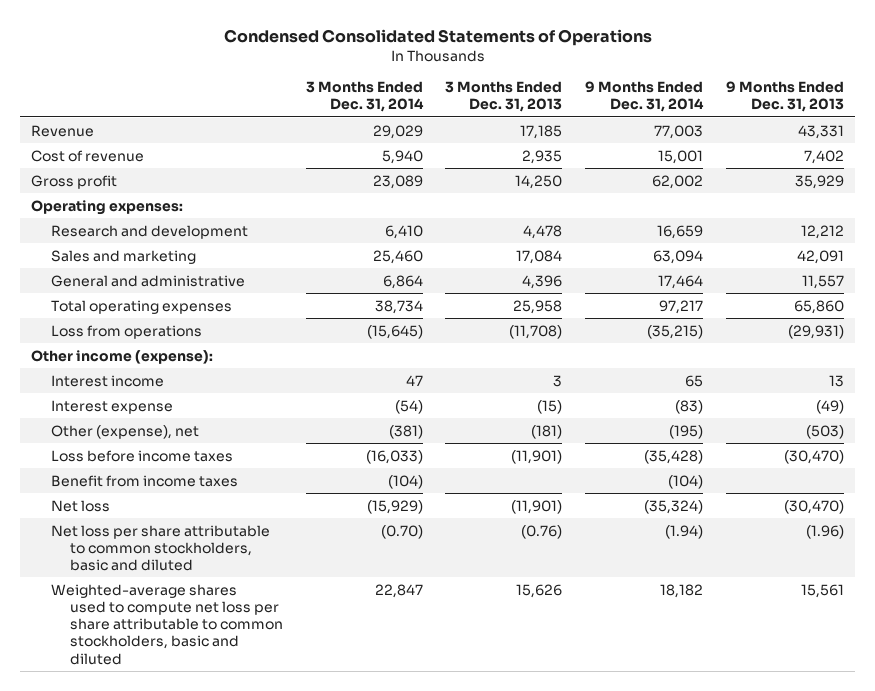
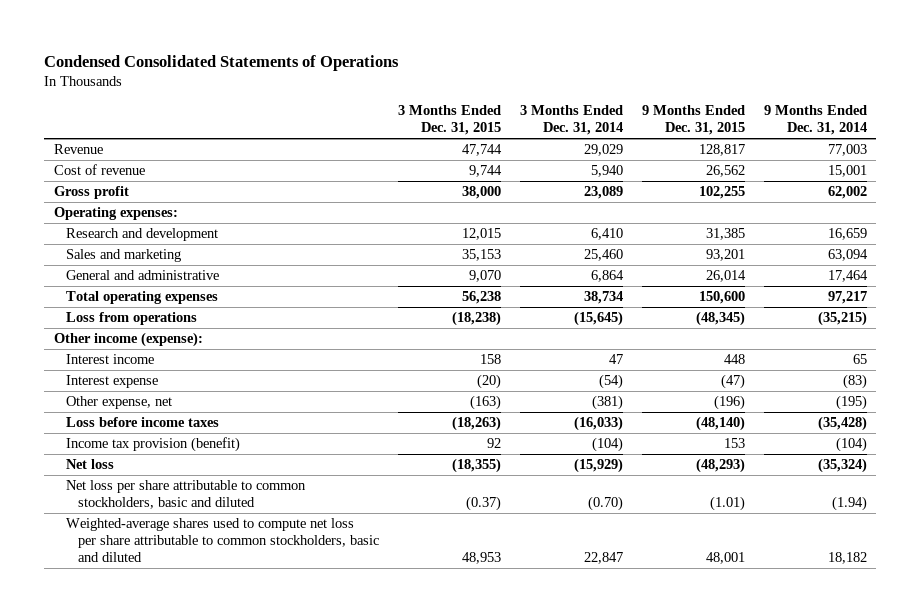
- | 3 Months Ended Dec. 31, 2014 | 3 Months Ended Dec. 31, 2013 | 9 Months Ended Dec. 31, 2014 | 9 Months Ended Dec. 31, 2013
+ | 3 Months Ended Dec. 31, 2015 | 3 Months Ended Dec. 31, 2014 | 9 Months Ended Dec. 31, 2015 | 9 Months Ended Dec. 31, 2014
- Other (expense), net | (381) | (181) | (195) | (503)
+ Other expense, net | (163) | (381) | (196) | (195)
- Benefit from income taxes | (104) | | (104) |
+ Income tax provision (benefit) | 92 | (104) | 153 | (104)

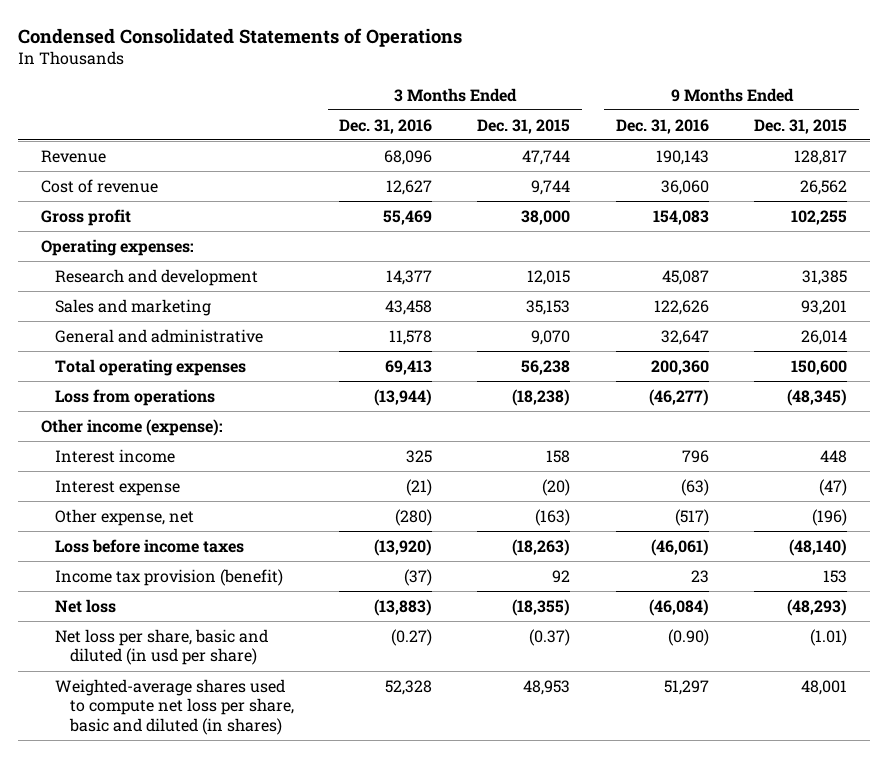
- | 3 Months Ended Dec. 31, 2015 | 3 Months Ended Dec. 31, 2014 | 9 Months Ended Dec. 31, 2015 | 9 Months Ended Dec. 31, 2014
+ | 3 Months Ended Dec. 31, 2016 | 3 Months Ended Dec. 31, 2015 | 9 Months Ended Dec. 31, 2016 | 9 Months Ended Dec. 31, 2015
- Net loss per share attributable to common stockholders, basic and diluted | (0.37) | (0.70) | (1.01) | (1.94)
- Weighted-average shares used to compute net loss per share attributable to common stockholders, basic and diluted | 48,953 | 22,847 | 48,001 | 18,182
+ Net loss per share, basic and diluted (in usd per share) | (0.27) | (0.37) | (0.90) | (1.01)
+ Weighted-average shares used to compute net loss per share, basic and diluted (in shares) | 52,328 | 48,953 | 51,297 | 48,001

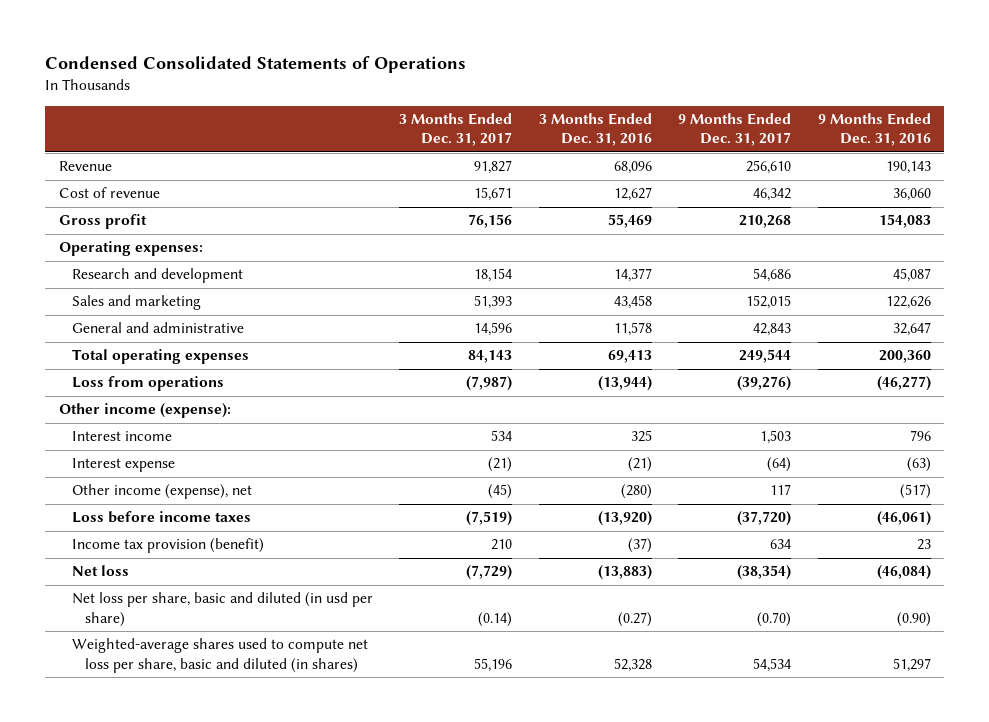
- | 3 Months Ended Dec. 31, 2016 | 3 Months Ended Dec. 31, 2015 | 9 Months Ended Dec. 31, 2016 | 9 Months Ended Dec. 31, 2015
+ | 3 Months Ended Dec. 31, 2017 | 3 Months Ended Dec. 31, 2016 | 9 Months Ended Dec. 31, 2017 | 9 Months Ended Dec. 31, 2016
- Other expense, net | (280) | (163) | (517) | (196)
+ Other income (expense), net | (45) | (280) | 117 | (517)

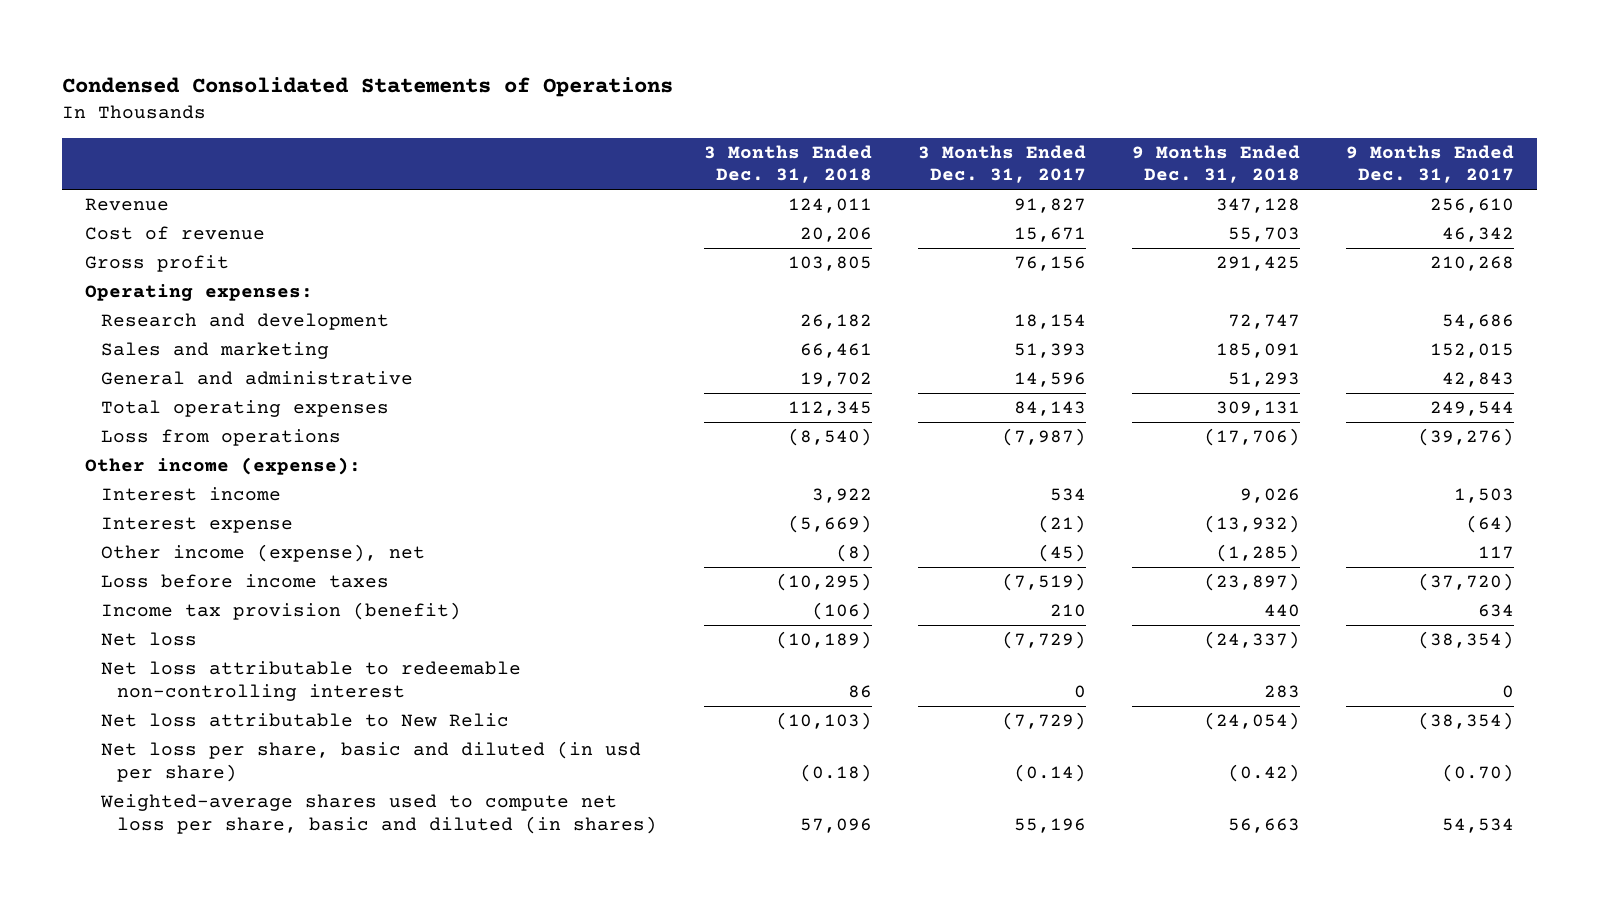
- | 3 Months Ended Dec. 31, 2017 | 3 Months Ended Dec. 31, 2016 | 9 Months Ended Dec. 31, 2017 | 9 Months Ended Dec. 31, 2016
+ | 3 Months Ended Dec. 31, 2018 | 3 Months Ended Dec. 31, 2017 | 9 Months Ended Dec. 31, 2018 | 9 Months Ended Dec. 31, 2017
+ Net loss attributable to redeemable non-controlling interest | 86 | 0 | 283 | 0
+ Net loss attributable to New Relic | (10,103) | (7,729) | (24,054) | (38,354)

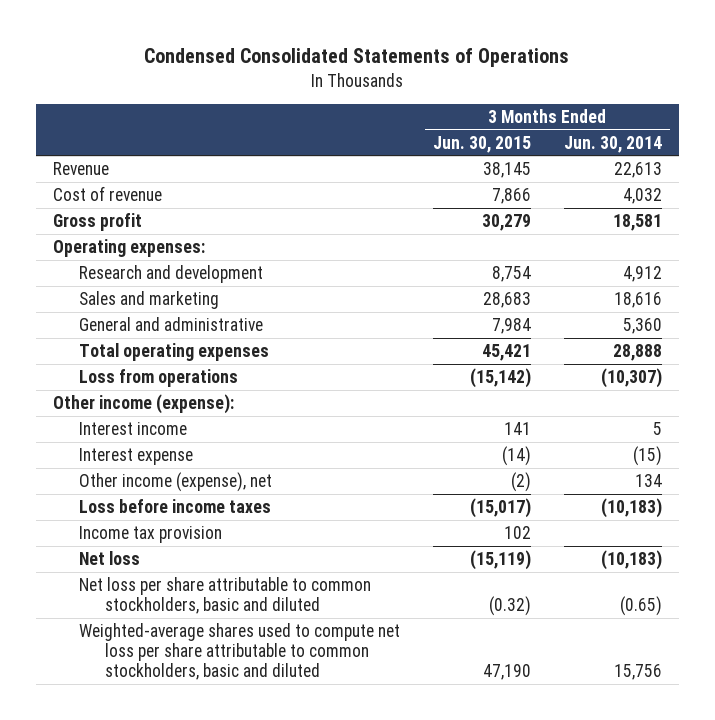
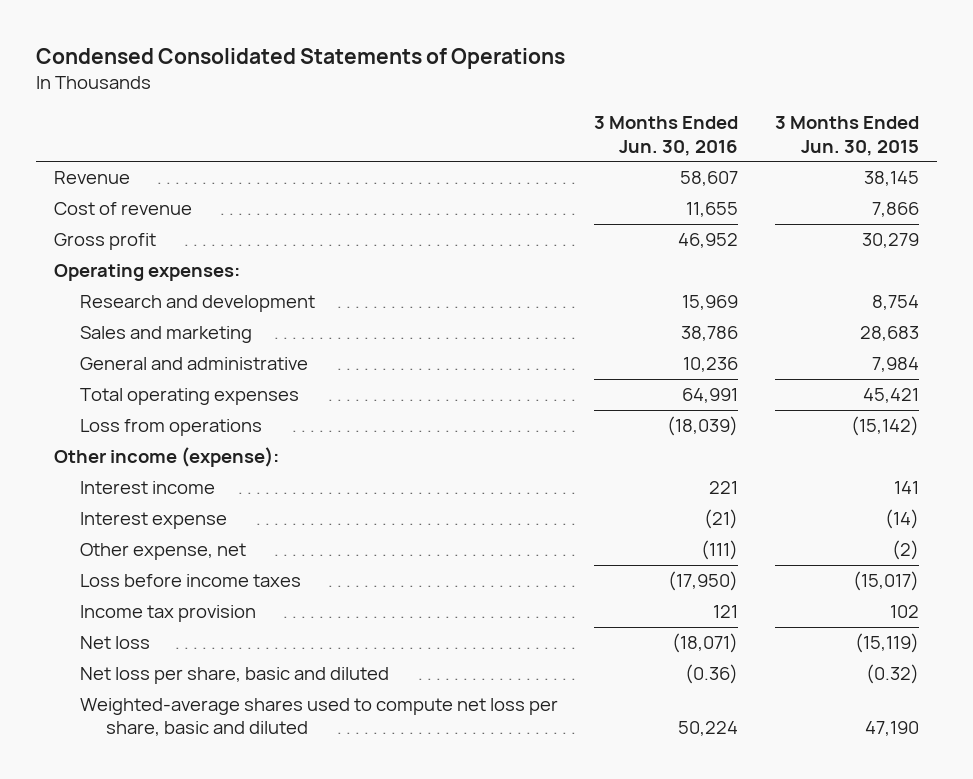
- | 3 Months Ended Jun. 30, 2015 | 3 Months Ended Jun. 30, 2014
+ | 3 Months Ended Jun. 30, 2016 | 3 Months Ended Jun. 30, 2015
- Other income (expense), net | (2) | 134
+ Other expense, net | (111) | (2)
- Net loss per share attributable to common stockholders, basic and diluted | (0.32) | (0.65)
- Weighted-average shares used to compute net loss per share attributable to common stockholders, basic and diluted | 47,190 | 15,756
+ Net loss per share, basic and diluted | (0.36) | (0.32)
+ Weighted-average shares used to compute net loss per share, basic and diluted | 50,224 | 47,190

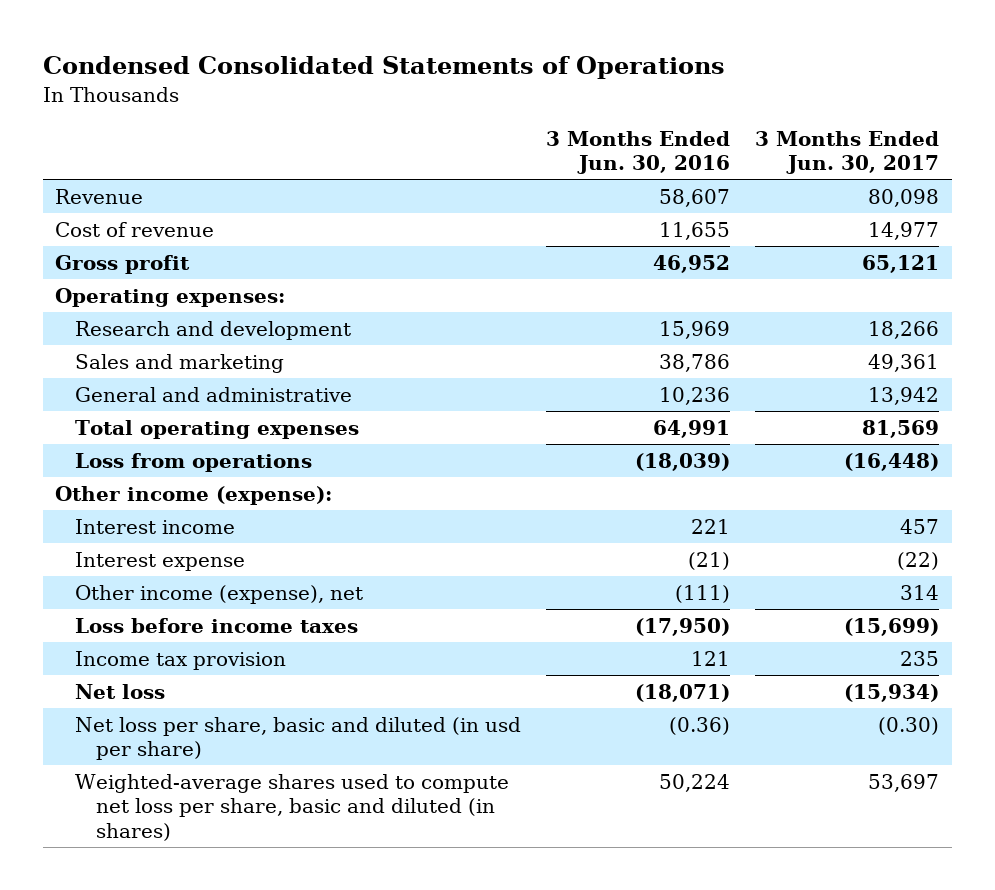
- | 3 Months Ended Jun. 30, 2016 | 3 Months Ended Jun. 30, 2015
+ | 3 Months Ended Jun. 30, 2016 | 3 Months Ended Jun. 30, 2017
- Other expense, net | (111) | (2)
+ Other income (expense), net | (111) | 314
- Net loss per share, basic and diluted | (0.36) | (0.32)
- Weighted-average shares used to compute net loss per share, basic and diluted | 50,224 | 47,190
+ Net loss per share, basic and diluted (in usd per share) | (0.36) | (0.30)
+ Weighted-average shares used to compute net loss per share, basic and diluted (in shares) | 50,224 | 53,697

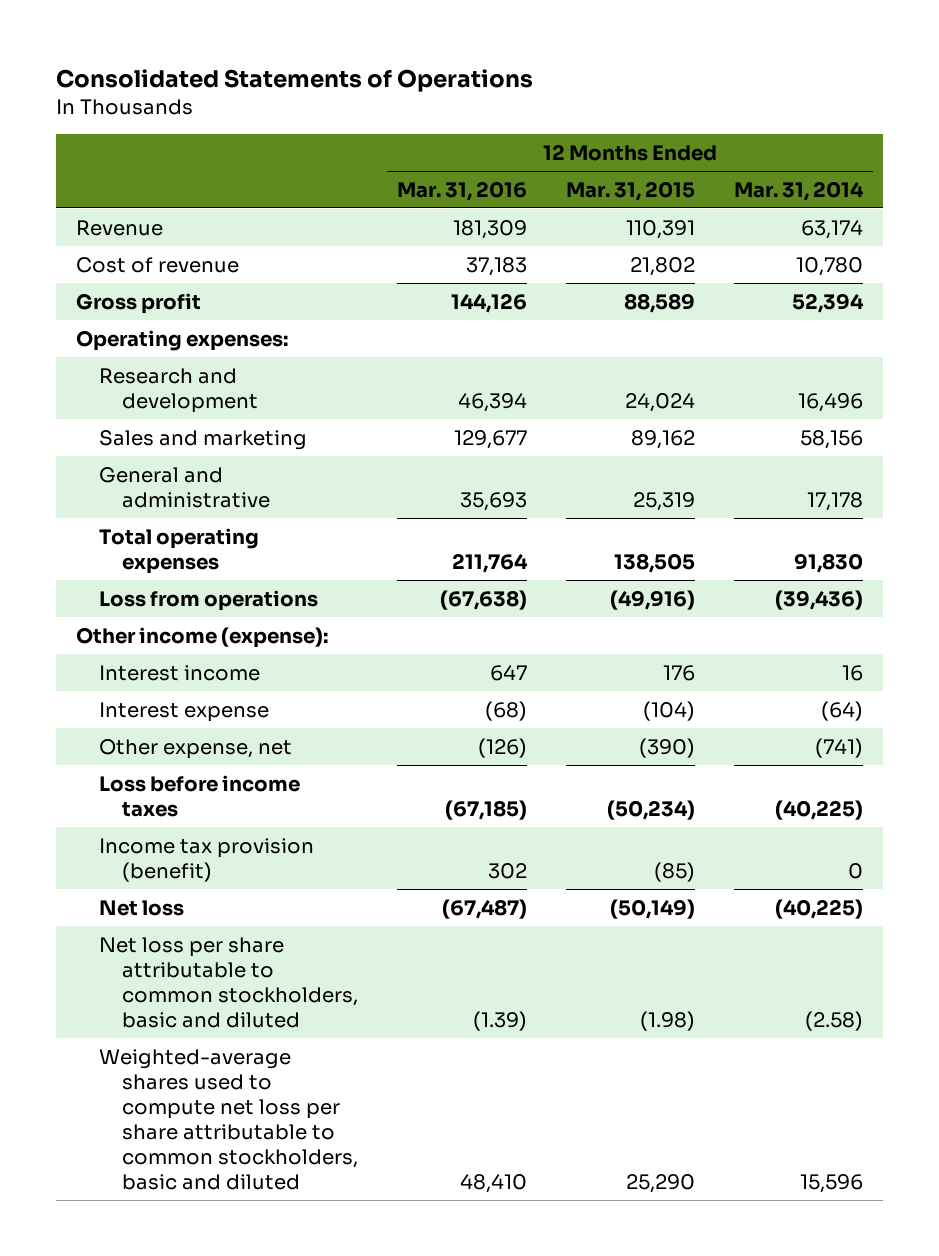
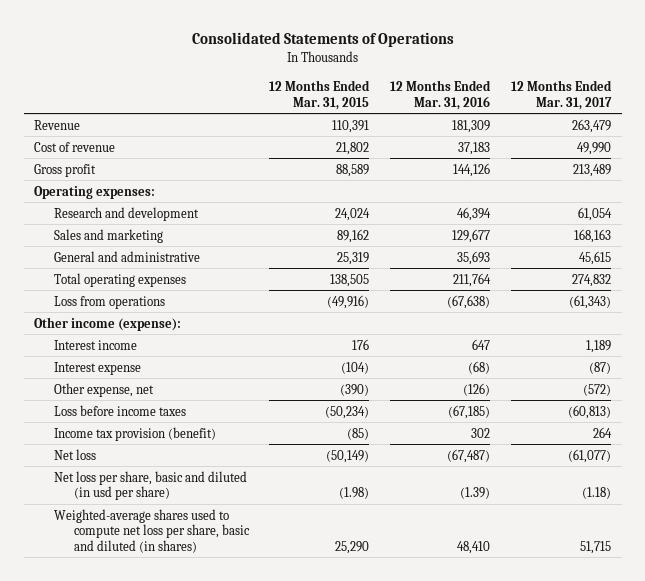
- | 12 Months Ended Mar. 31, 2016 | 12 Months Ended Mar. 31, 2015 | 12 Months Ended Mar. 31, 2014
+ | 12 Months Ended Mar. 31, 2015 | 12 Months Ended Mar. 31, 2016 | 12 Months Ended Mar. 31, 2017
- Net loss per share attributable to common stockholders, basic and diluted | (1.39) | (1.98) | (2.58)
- Weighted-average shares used to compute net loss per share attributable to common stockholders, basic and diluted | 48,410 | 25,290 | 15,596
+ Net loss per share, basic and diluted (in usd per share) | (1.98) | (1.39) | (1.18)
+ Weighted-average shares used to compute net loss per share, basic and diluted (in shares) | 25,290 | 48,410 | 51,715

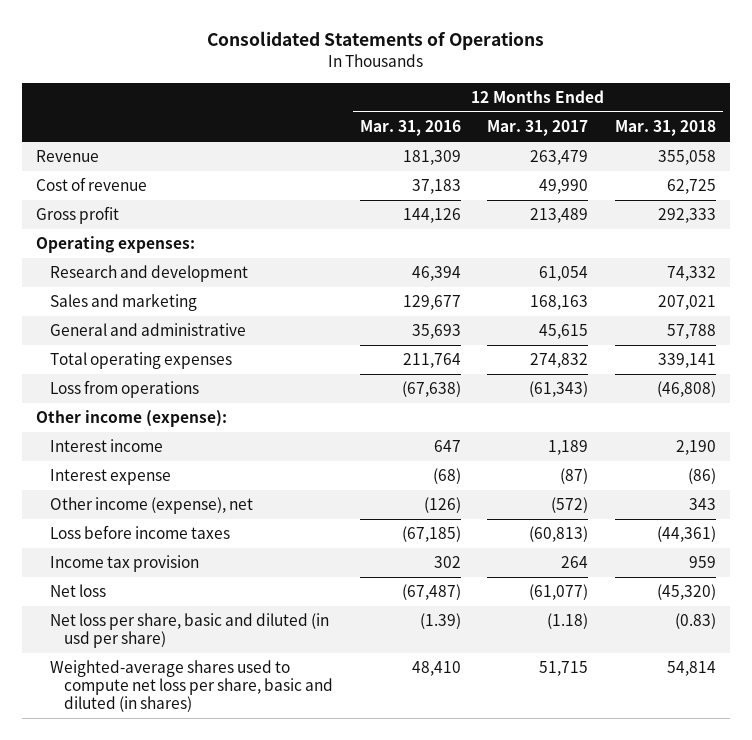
- | 12 Months Ended Mar. 31, 2015 | 12 Months Ended Mar. 31, 2016 | 12 Months Ended Mar. 31, 2017
+ | 12 Months Ended Mar. 31, 2016 | 12 Months Ended Mar. 31, 2017 | 12 Months Ended Mar. 31, 2018
- Other expense, net | (390) | (126) | (572)
+ Other income (expense), net | (126) | (572) | 343
- Income tax provision (benefit) | (85) | 302 | 264
+ Income tax provision | 302 | 264 | 959

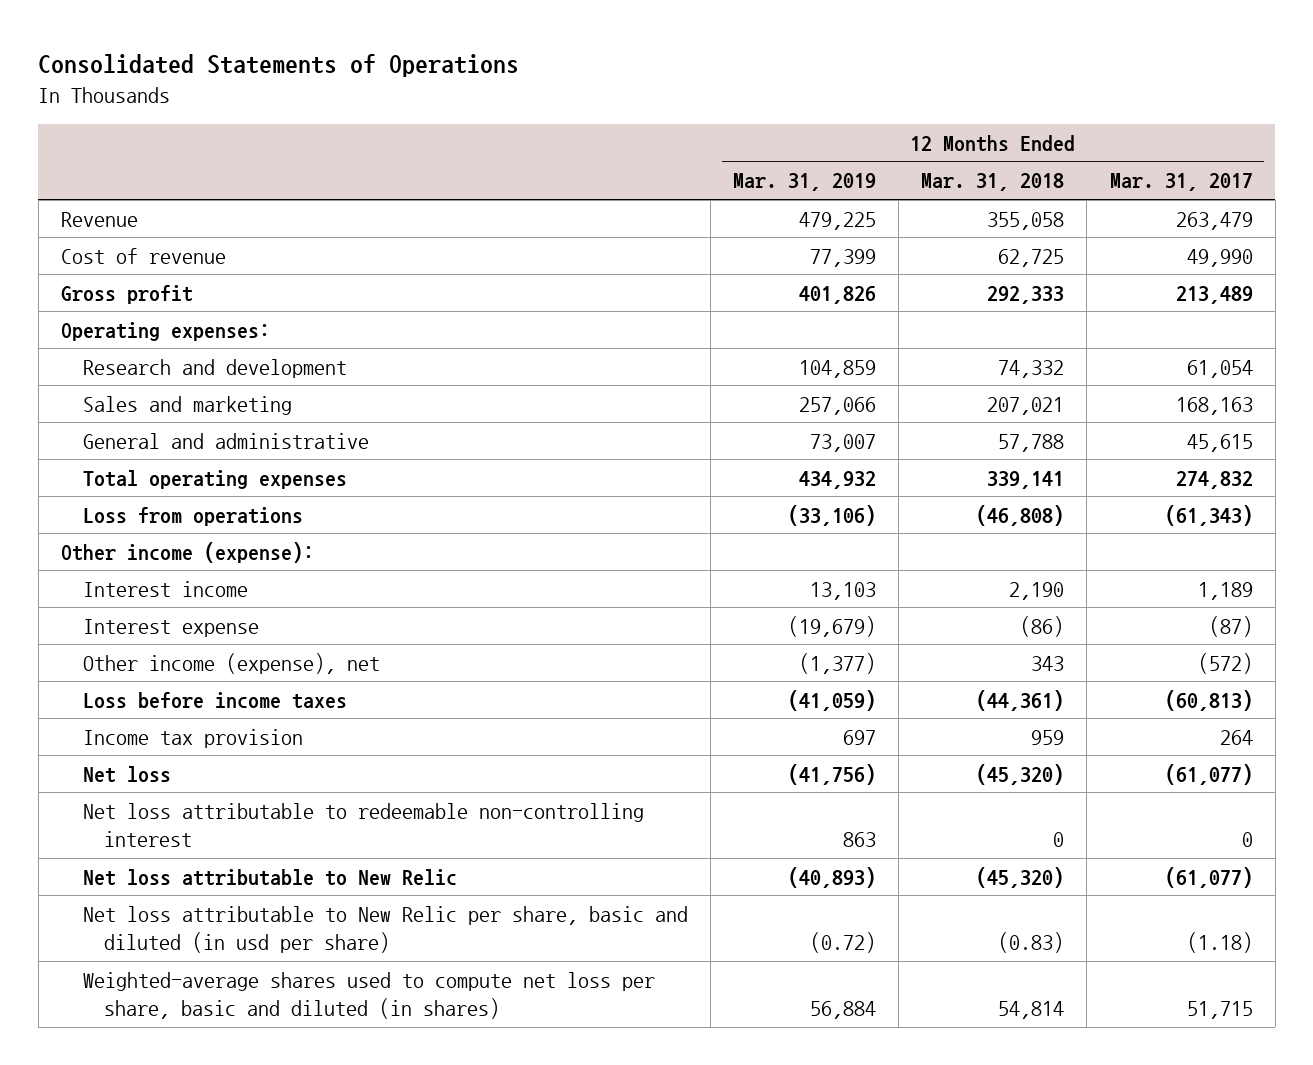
- | 12 Months Ended Mar. 31, 2016 | 12 Months Ended Mar. 31, 2017 | 12 Months Ended Mar. 31, 2018
+ | 12 Months Ended Mar. 31, 2019 | 12 Months Ended Mar. 31, 2018 | 12 Months Ended Mar. 31, 2017
- Net loss per share, basic and diluted (in usd per share) | (1.39) | (1.18) | (0.83)
+ Net loss attributable to redeemable non-controlling interest | 863 | 0 | 0
+ Net loss attributable to New Relic | (40,893) | (45,320) | (61,077)
+ Net loss attributable to New Relic per share, basic and diluted (in usd per share) | (0.72) | (0.83) | (1.18)

